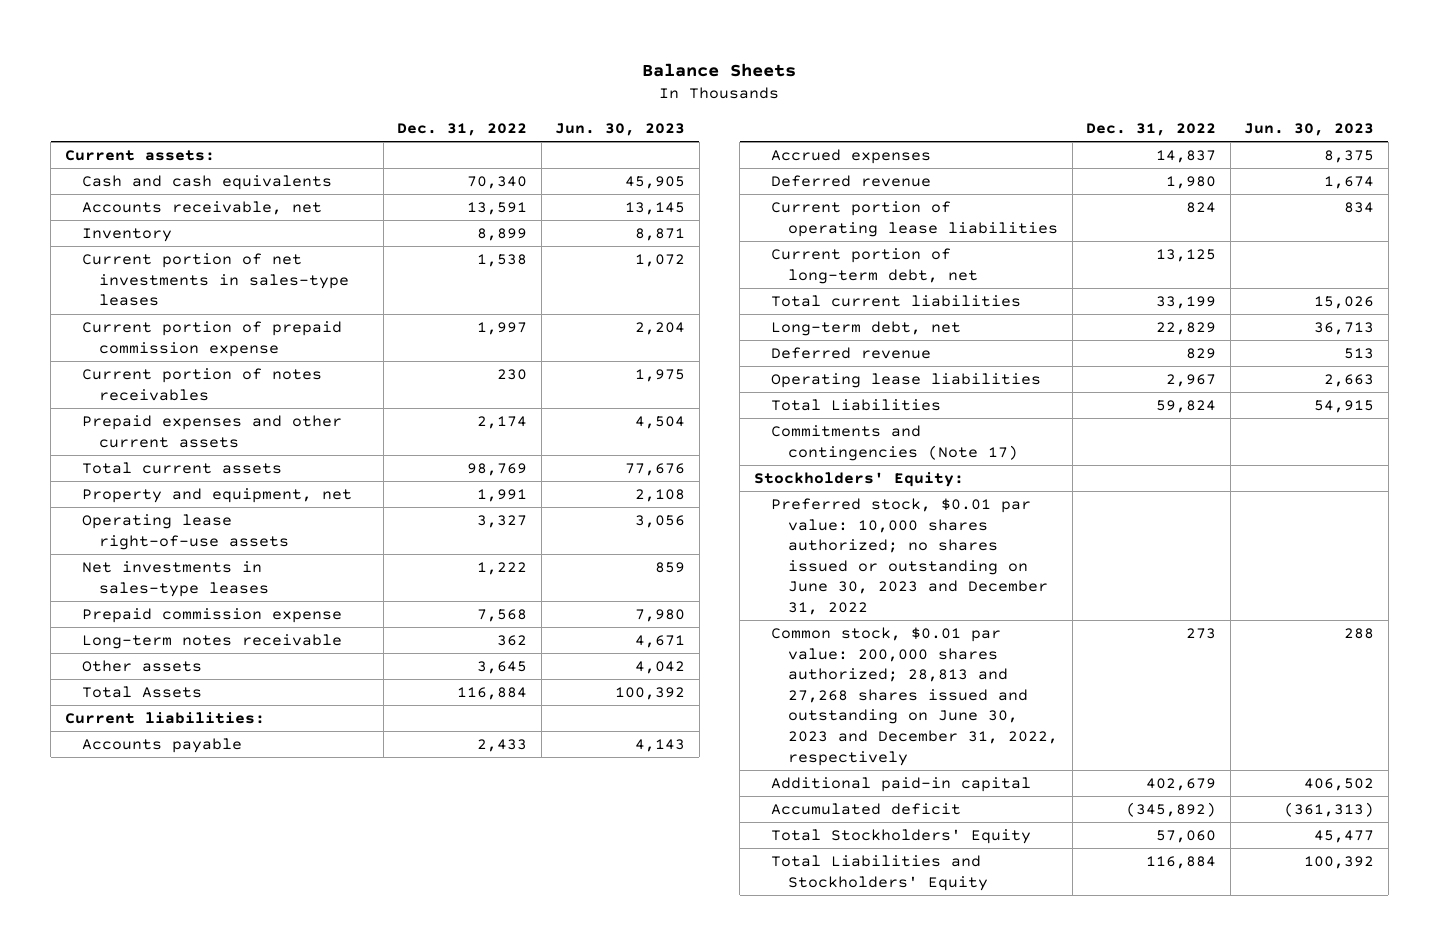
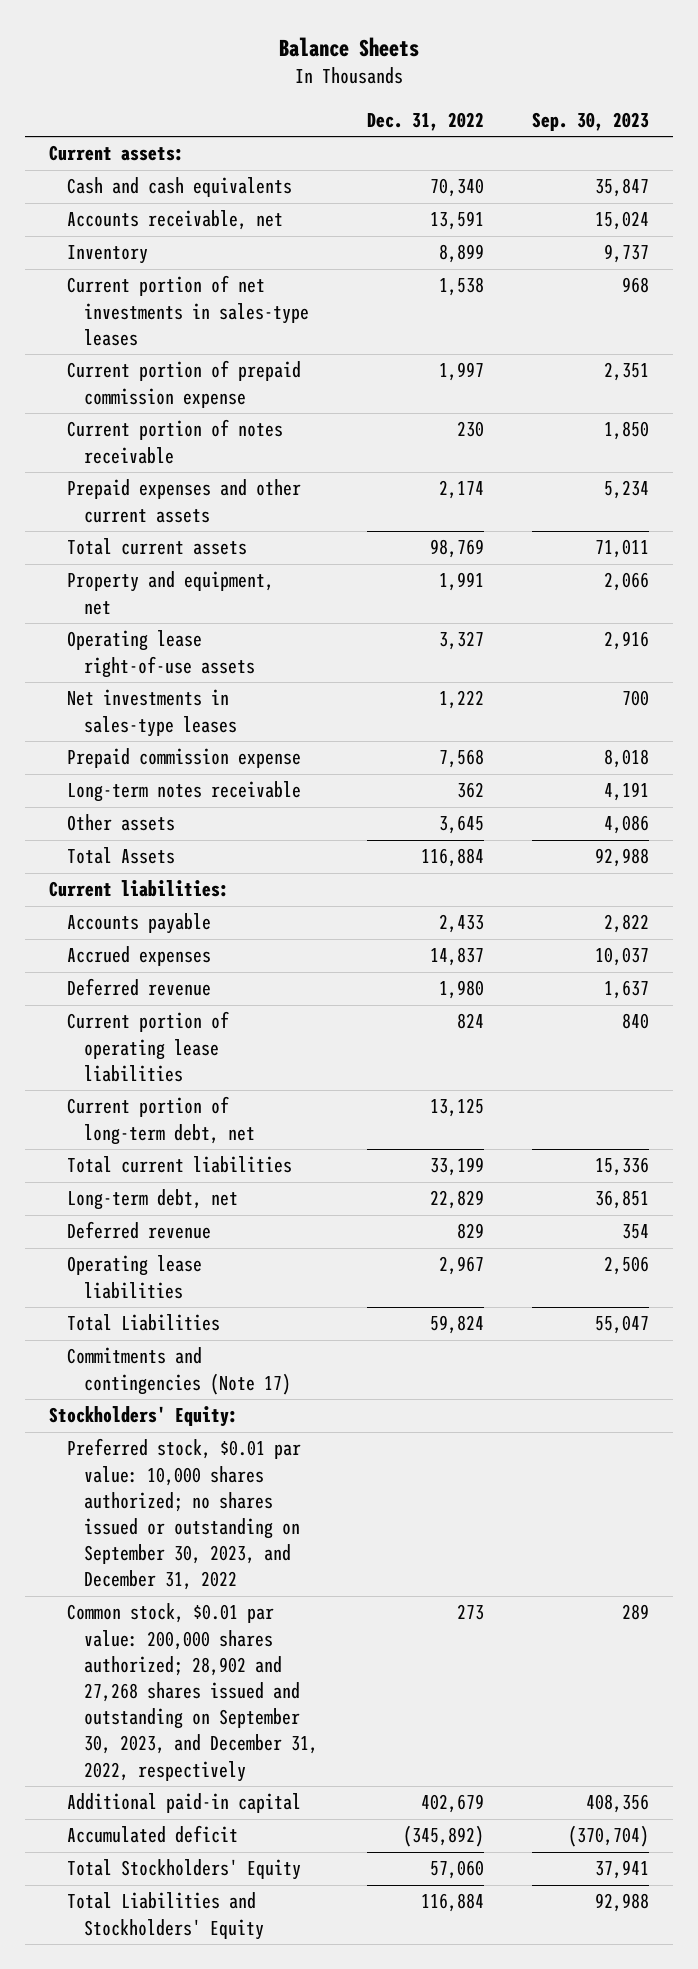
- | Dec. 31, 2022 | Jun. 30, 2023
+ | Dec. 31, 2022 | Sep. 30, 2023
- Current portion of notes receivables | 230 | 1,975
+ Current portion of notes receivable | 230 | 1,850
- Preferred stock, $0.01 par value: 10,000 shares authorized; no shares issued or outstanding on June 30, 2023 and December 31, 2022
- Common stock, $0.01 par value: 200,000 shares authorized; 28,813 and 27,268 shares issued and outstanding on June 30, 2023 and December 31, 2022, respectively | 273 | 288
+ Preferred stock, $0.01 par value: 10,000 shares authorized; no shares issued or outstanding on September 30, 2023, and December 31, 2022
+ Common stock, $0.01 par value: 200,000 shares authorized; 28,902 and 27,268 shares issued and outstanding on September 30, 2023, and December 31, 2022, respectively | 273 | 289

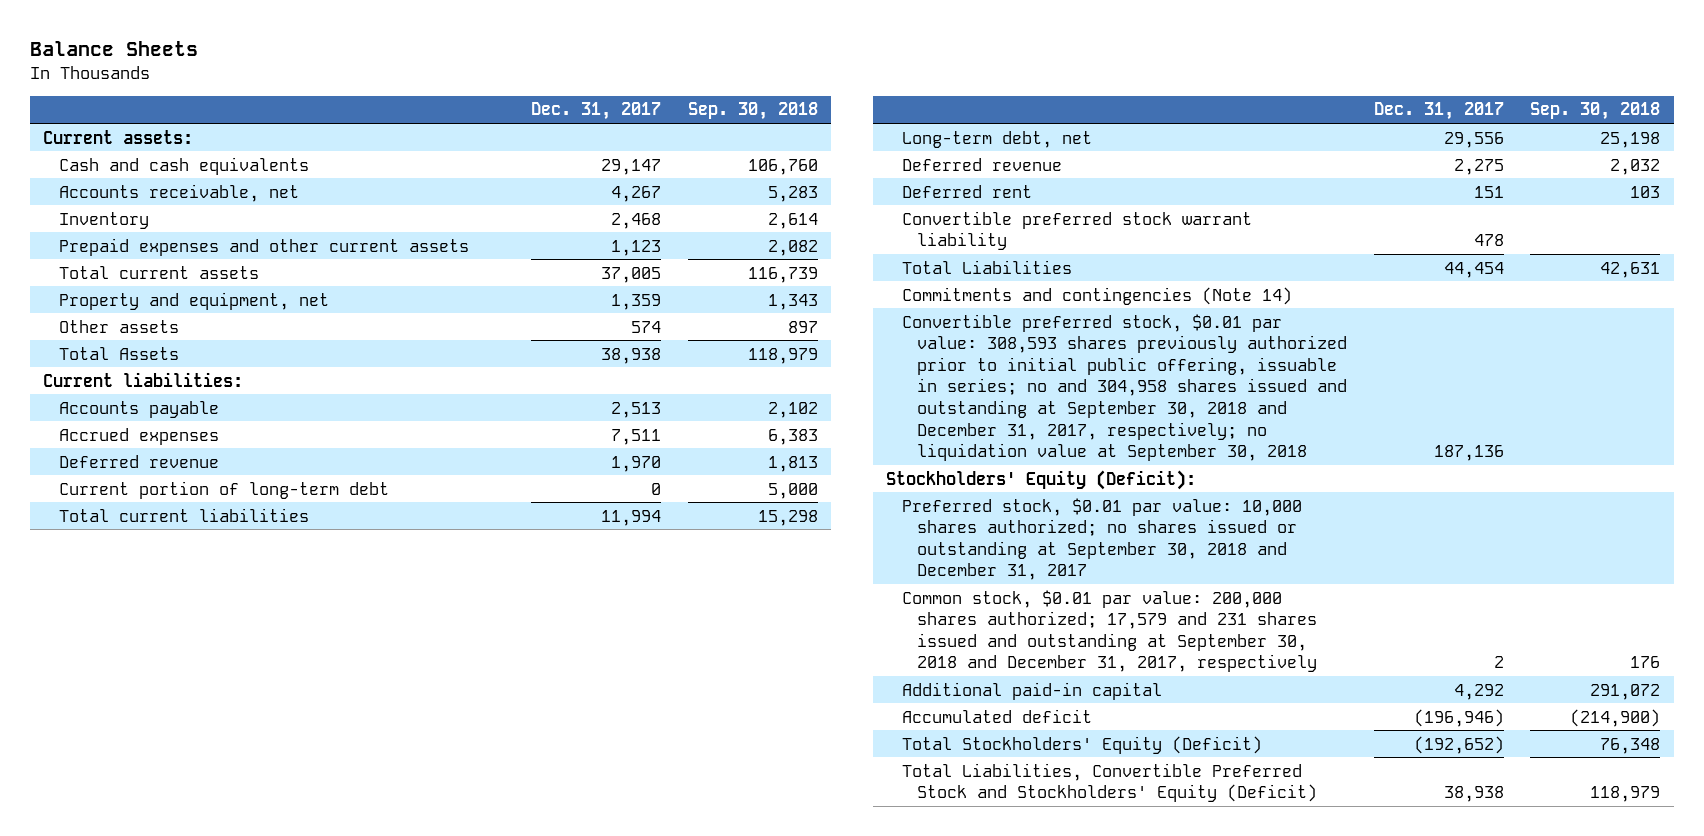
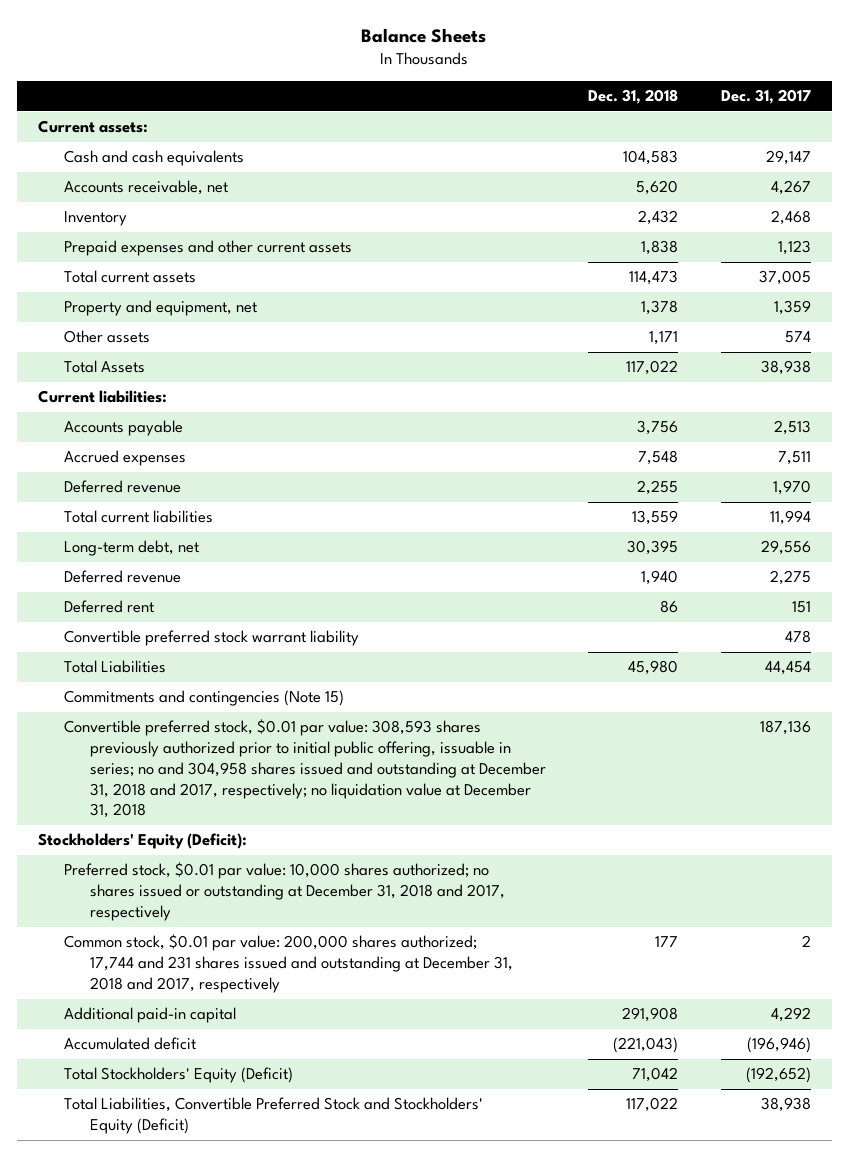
- | Dec. 31, 2017 | Sep. 30, 2018
+ | Dec. 31, 2018 | Dec. 31, 2017
- Current portion of long-term debt | 0 | 5,000
- Commitments and contingencies (Note 14)
- Convertible preferred stock, $0.01 par value: 308,593 shares previously authorized prior to initial public offering, issuable in series; no and 304,958 shares issued and outstanding at September 30, 2018 and December 31, 2017, respectively; no liquidation value at September 30, 2018 | 187,136 |
+ Commitments and contingencies (Note 15)
+ Convertible preferred stock, $0.01 par value: 308,593 shares previously authorized prior to initial public offering, issuable in series; no and 304,958 shares issued and outstanding at December 31, 2018 and 2017, respectively; no liquidation value at December 31, 2018 | | 187,136
- Preferred stock, $0.01 par value: 10,000 shares authorized; no shares issued or outstanding at September 30, 2018 and December 31, 2017
- Common stock, $0.01 par value: 200,000 shares authorized; 17,579 and 231 shares issued and outstanding at September 30, 2018 and December 31, 2017, respectively | 2 | 176
+ Preferred stock, $0.01 par value: 10,000 shares authorized; no shares issued or outstanding at December 31, 2018 and 2017, respectively
+ Common stock, $0.01 par value: 200,000 shares authorized; 17,744 and 231 shares issued and outstanding at December 31, 2018 and 2017, respectively | 177 | 2

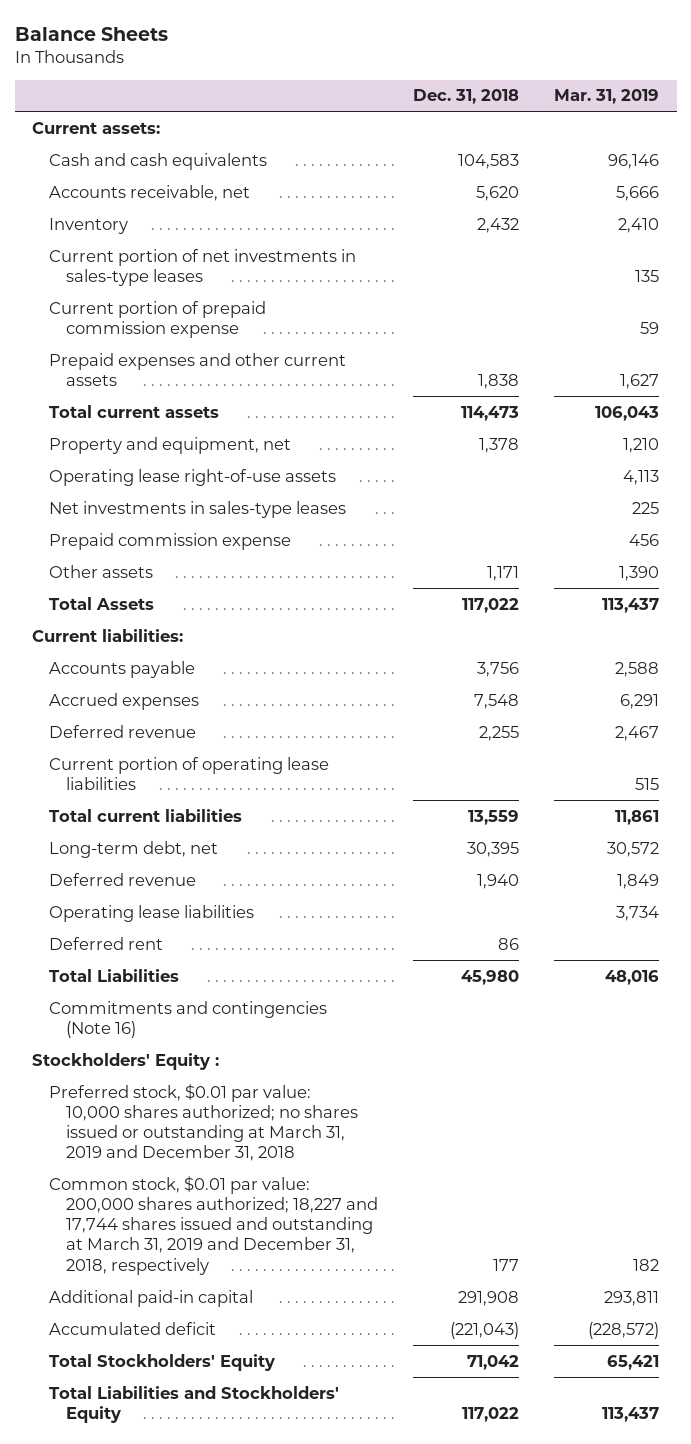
- | Dec. 31, 2018 | Dec. 31, 2017
+ | Dec. 31, 2018 | Mar. 31, 2019
+ Current portion of net investments in sales-type leases | | 135
+ Current portion of prepaid commission expense | | 59
+ Operating lease right-of-use assets | | 4,113
+ Net investments in sales-type leases | | 225
+ Prepaid commission expense | | 456
+ Current portion of operating lease liabilities | | 515
+ Operating lease liabilities | | 3,734
- Convertible preferred stock warrant liability | | 478
- Commitments and contingencies (Note 15)
- Convertible preferred stock, $0.01 par value: 308,593 shares previously authorized prior to initial public offering, issuable in series; no and 304,958 shares issued and outstanding at December 31, 2018 and 2017, respectively; no liquidation value at December 31, 2018 | | 187,136
- Stockholders' Equity (Deficit):
- Preferred stock, $0.01 par value: 10,000 shares authorized; no shares issued or outstanding at December 31, 2018 and 2017, respectively
- Common stock, $0.01 par value: 200,000 shares authorized; 17,744 and 231 shares issued and outstanding at December 31, 2018 and 2017, respectively | 177 | 2
+ Commitments and contingencies (Note 16)
+ Stockholders' Equity :
+ Preferred stock, $0.01 par value: 10,000 shares authorized; no shares issued or outstanding at March 31, 2019 and December 31, 2018
+ Common stock, $0.01 par value: 200,000 shares authorized; 18,227 and 17,744 shares issued and outstanding at March 31, 2019 and December 31, 2018, respectively | 177 | 182
- Total Stockholders' Equity (Deficit) | 71,042 | (192,652)
- Total Liabilities, Convertible Preferred Stock and Stockholders' Equity (Deficit) | 117,022 | 38,938
+ Total Stockholders' Equity | 71,042 | 65,421
+ Total Liabilities and Stockholders' Equity | 117,022 | 113,437

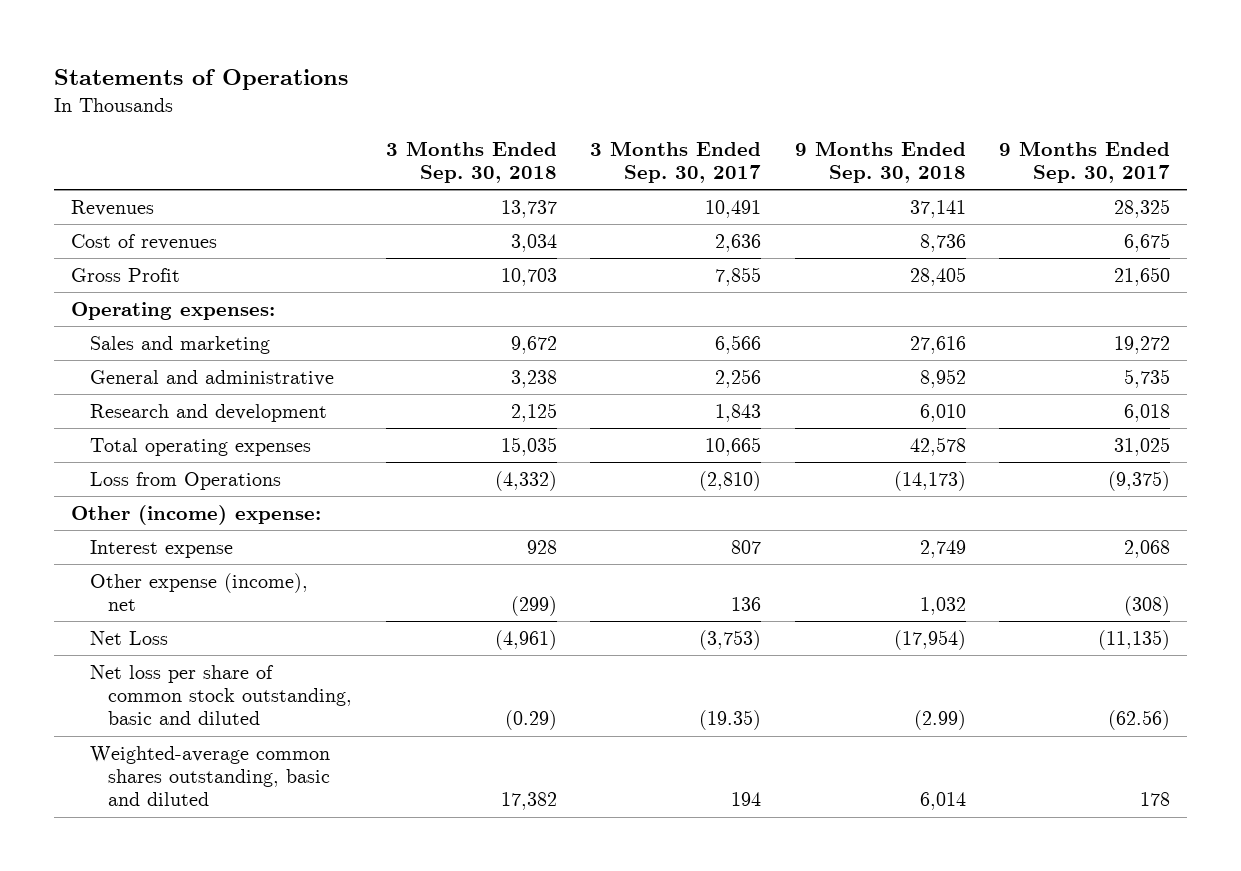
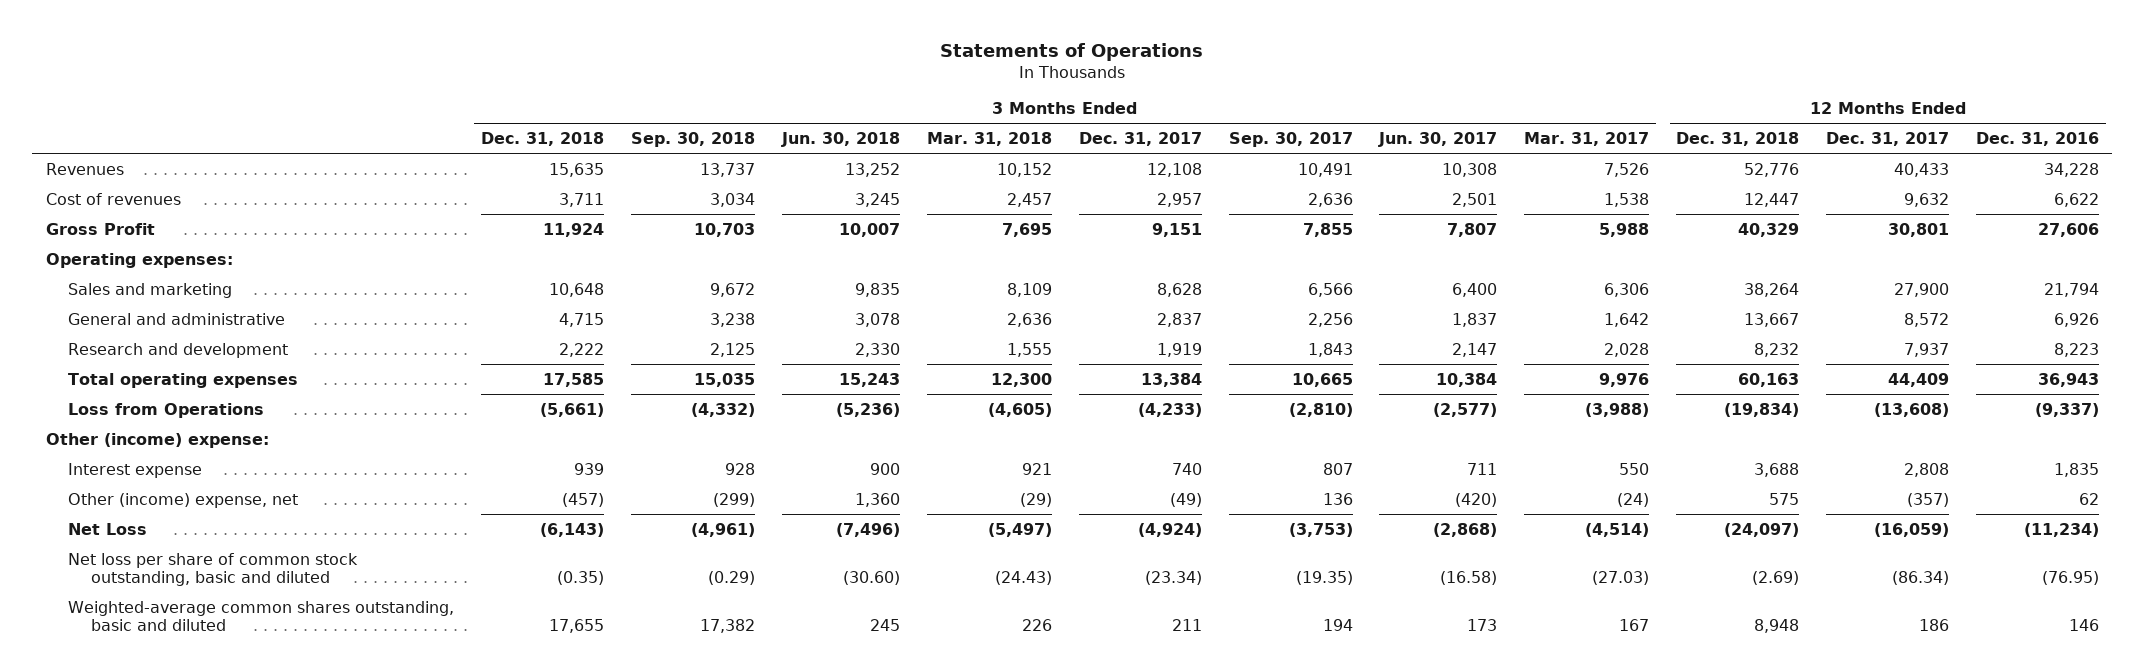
- | 3 Months Ended Sep. 30, 2018 | 3 Months Ended Sep. 30, 2017 | 9 Months Ended Sep. 30, 2018 | 9 Months Ended Sep. 30, 2017
+ | 3 Months Ended Dec. 31, 2018 | 3 Months Ended Sep. 30, 2018 | 3 Months Ended Jun. 30, 2018 | 3 Months Ended Mar. 31, 2018 | 3 Months Ended Dec. 31, 2017 | 3 Months Ended Sep. 30, 2017 | 3 Months Ended Jun. 30, 2017 | 3 Months Ended Mar. 31, 2017 | 12 Months Ended Dec. 31, 2018 | 12 Months Ended Dec. 31, 2017 | 12 Months Ended Dec. 31, 2016
- Other expense (income), net | (299) | 136 | 1,032 | (308)
+ Other (income) expense, net | (457) | (299) | 1,360 | (29) | (49) | 136 | (420) | (24) | 575 | (357) | 62

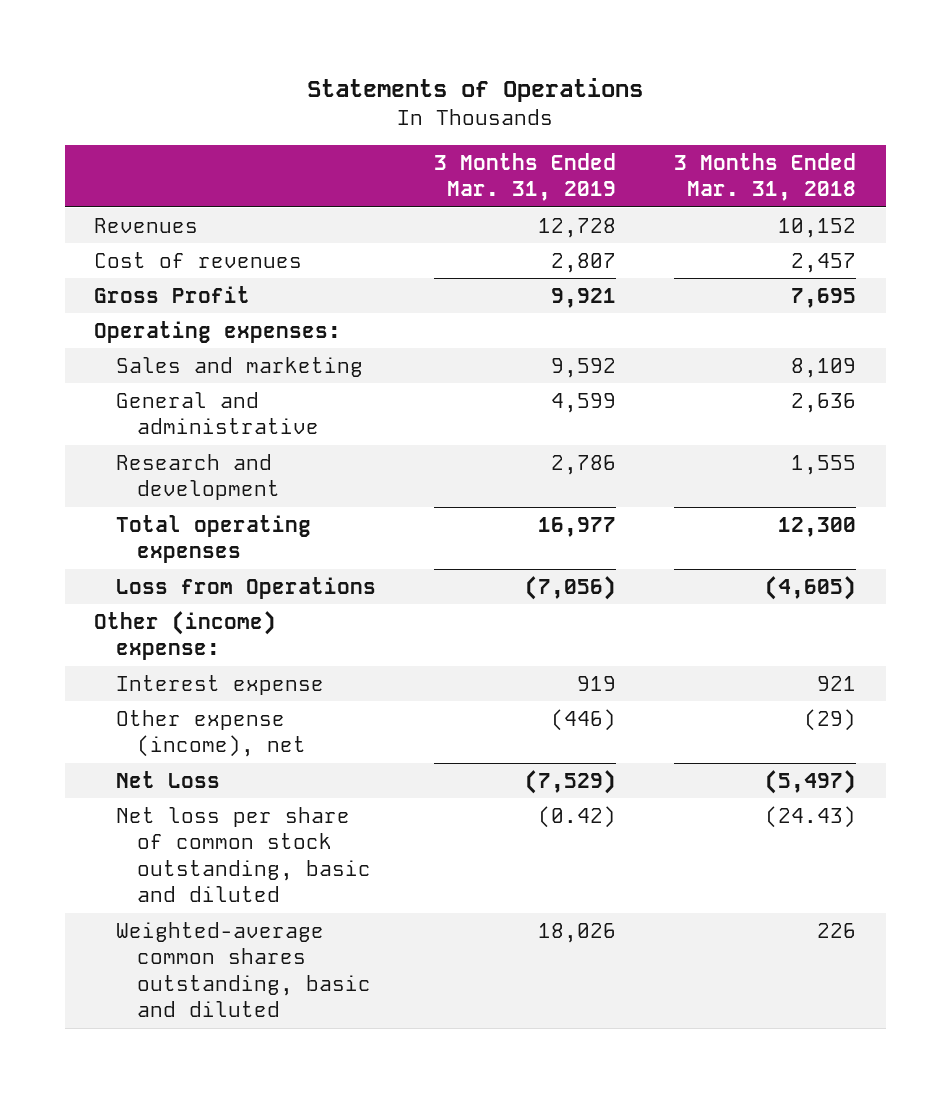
- | 3 Months Ended Dec. 31, 2018 | 3 Months Ended Sep. 30, 2018 | 3 Months Ended Jun. 30, 2018 | 3 Months Ended Mar. 31, 2018 | 3 Months Ended Dec. 31, 2017 | 3 Months Ended Sep. 30, 2017 | 3 Months Ended Jun. 30, 2017 | 3 Months Ended Mar. 31, 2017 | 12 Months Ended Dec. 31, 2018 | 12 Months Ended Dec. 31, 2017 | 12 Months Ended Dec. 31, 2016
+ | 3 Months Ended Mar. 31, 2019 | 3 Months Ended Mar. 31, 2018
- Other (income) expense, net | (457) | (299) | 1,360 | (29) | (49) | 136 | (420) | (24) | 575 | (357) | 62
+ Other expense (income), net | (446) | (29)

